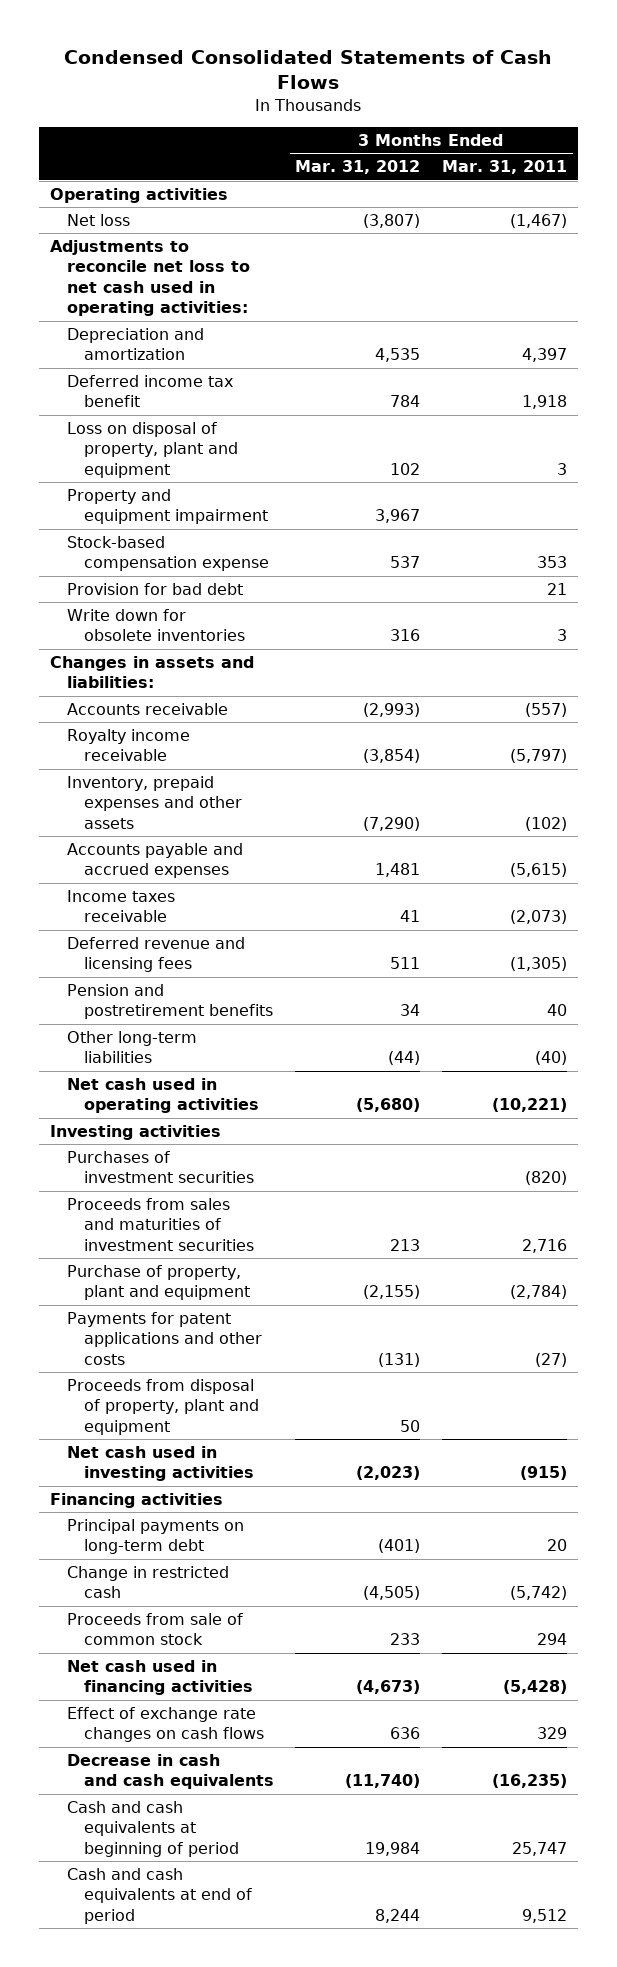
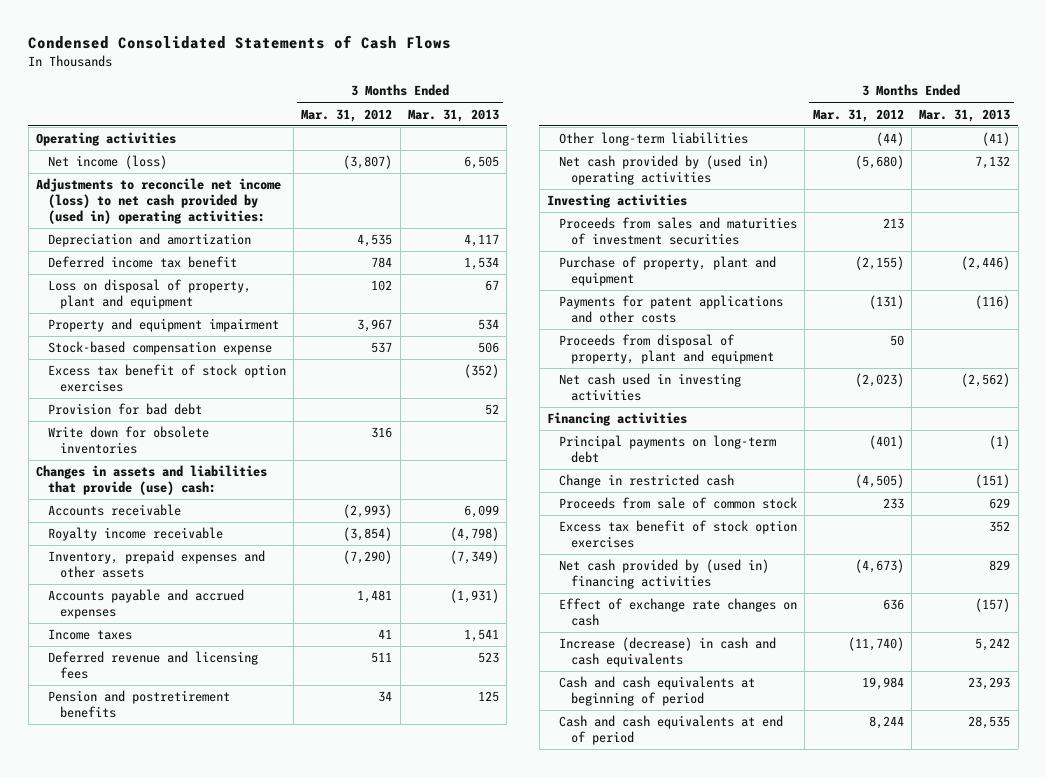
- | 3 Months Ended Mar. 31, 2012 | 3 Months Ended Mar. 31, 2011
+ | 3 Months Ended Mar. 31, 2012 | 3 Months Ended Mar. 31, 2013
- Net loss | (3,807) | (1,467)
- Adjustments to reconcile net loss to net cash used in operating activities:
+ Net income (loss) | (3,807) | 6,505
+ Adjustments to reconcile net income (loss) to net cash provided by (used in) operating activities:
+ Excess tax benefit of stock option exercises | | (352)
- Changes in assets and liabilities:
+ Changes in assets and liabilities that provide (use) cash:
- Income taxes receivable | 41 | (2,073)
+ Income taxes | 41 | 1,541
- Net cash used in operating activities | (5,680) | (10,221)
+ Net cash provided by (used in) operating activities | (5,680) | 7,132
- Purchases of investment securities | | (820)
- Net cash used in financing activities | (4,673) | (5,428)
- Effect of exchange rate changes on cash flows | 636 | 329
- Decrease in cash and cash equivalents | (11,740) | (16,235)
+ Excess tax benefit of stock option exercises | | 352
+ Net cash provided by (used in) financing activities | (4,673) | 829
+ Effect of exchange rate changes on cash | 636 | (157)
+ Increase (decrease) in cash and cash equivalents | (11,740) | 5,242

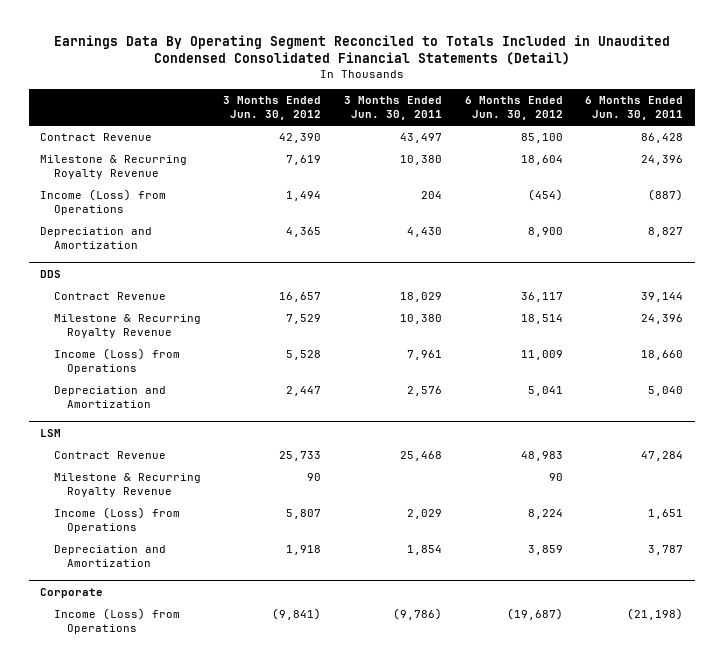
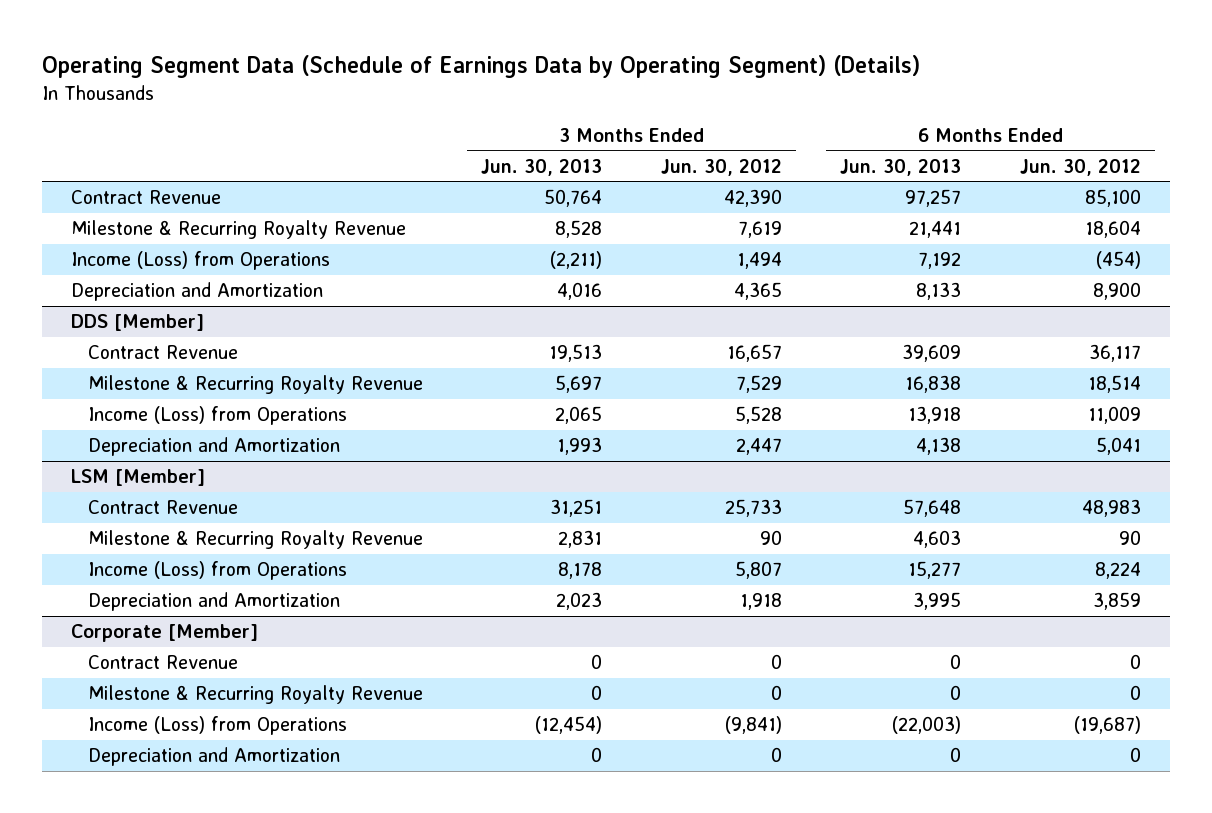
- Earnings Data By Operating Segment Reconciled to Totals Included in Unaudited Condensed Consolidated Financial Statements (Detail)
+ Operating Segment Data (Schedule of Earnings Data by Operating Segment) (Details)
- | 3 Months Ended Jun. 30, 2012 | 3 Months Ended Jun. 30, 2011 | 6 Months Ended Jun. 30, 2012 | 6 Months Ended Jun. 30, 2011
+ | 3 Months Ended Jun. 30, 2013 | 3 Months Ended Jun. 30, 2012 | 6 Months Ended Jun. 30, 2013 | 6 Months Ended Jun. 30, 2012
- DDS
+ DDS [Member]
- LSM
+ LSM [Member]
- Corporate
+ Corporate [Member]
+ Contract Revenue | 0 | 0 | 0 | 0
+ Milestone & Recurring Royalty Revenue | 0 | 0 | 0 | 0
+ Depreciation and Amortization | 0 | 0 | 0 | 0

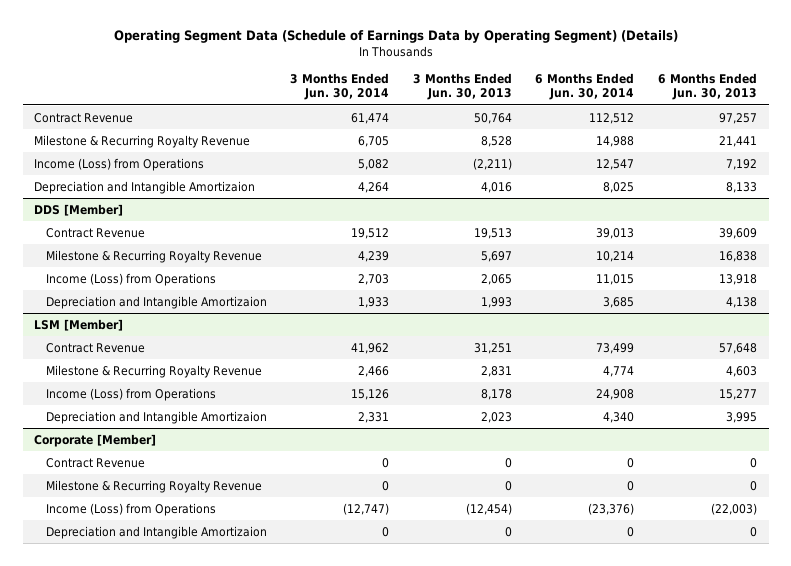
- | 3 Months Ended Jun. 30, 2013 | 3 Months Ended Jun. 30, 2012 | 6 Months Ended Jun. 30, 2013 | 6 Months Ended Jun. 30, 2012
+ | 3 Months Ended Jun. 30, 2014 | 3 Months Ended Jun. 30, 2013 | 6 Months Ended Jun. 30, 2014 | 6 Months Ended Jun. 30, 2013
- Depreciation and Amortization | 4,016 | 4,365 | 8,133 | 8,900
+ Depreciation and Intangible Amortizaion | 4,264 | 4,016 | 8,025 | 8,133
@ DDS [Member]
- Depreciation and Amortization | 1,993 | 2,447 | 4,138 | 5,041
+ Depreciation and Intangible Amortizaion | 1,933 | 1,993 | 3,685 | 4,138
@ LSM [Member]
- Depreciation and Amortization | 2,023 | 1,918 | 3,995 | 3,859
+ Depreciation and Intangible Amortizaion | 2,331 | 2,023 | 4,340 | 3,995
@ Corporate [Member]
- Depreciation and Amortization | 0 | 0 | 0 | 0
+ Depreciation and Intangible Amortizaion | 0 | 0 | 0 | 0

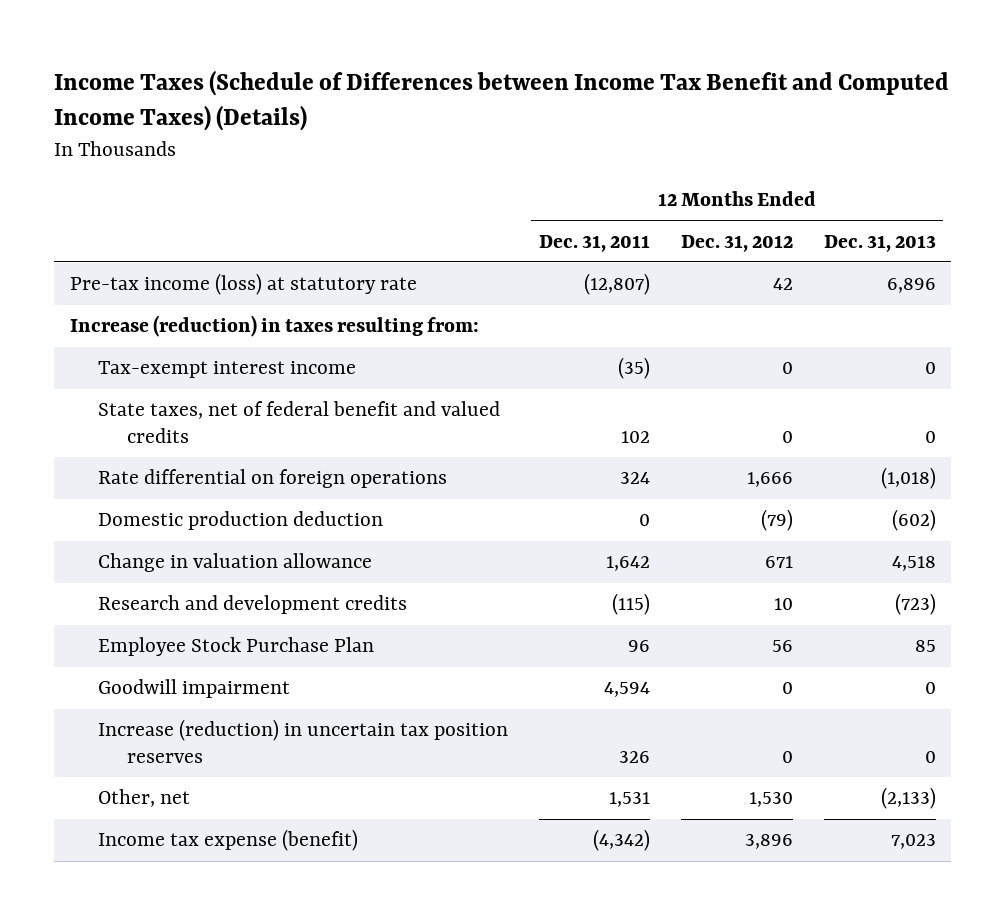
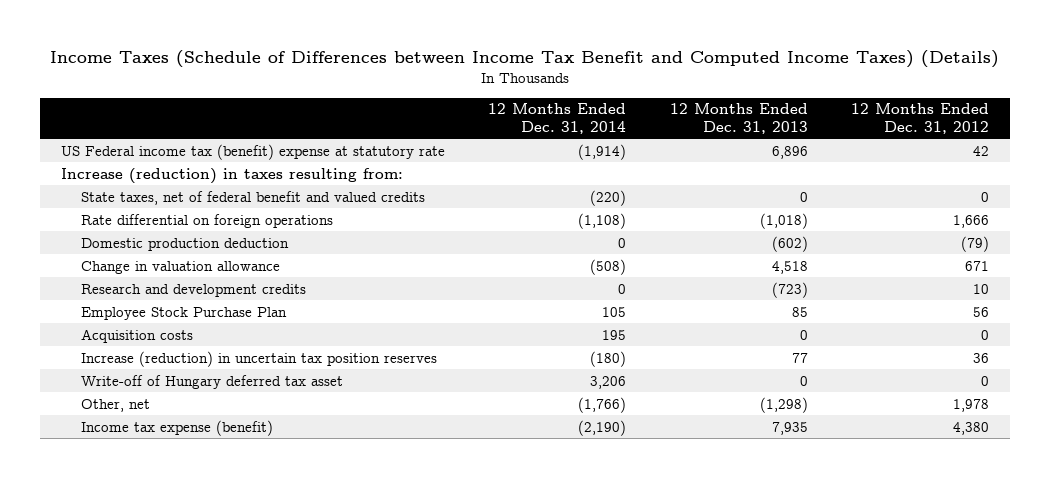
- | 12 Months Ended Dec. 31, 2011 | 12 Months Ended Dec. 31, 2012 | 12 Months Ended Dec. 31, 2013
+ | 12 Months Ended Dec. 31, 2014 | 12 Months Ended Dec. 31, 2013 | 12 Months Ended Dec. 31, 2012
- Pre-tax income (loss) at statutory rate | (12,807) | 42 | 6,896
+ US Federal income tax (benefit) expense at statutory rate | (1,914) | 6,896 | 42
- Tax-exempt interest income | (35) | 0 | 0
- Goodwill impairment | 4,594 | 0 | 0
- Increase (reduction) in uncertain tax position reserves | 326 | 0 | 0
- Other, net | 1,531 | 1,530 | (2,133)
- Income tax expense (benefit) | (4,342) | 3,896 | 7,023
+ Acquisition costs | 195 | 0 | 0
+ Increase (reduction) in uncertain tax position reserves | (180) | 77 | 36
+ Write-off of Hungary deferred tax asset | 3,206 | 0 | 0
+ Other, net | (1,766) | (1,298) | 1,978
+ Income tax expense (benefit) | (2,190) | 7,935 | 4,380

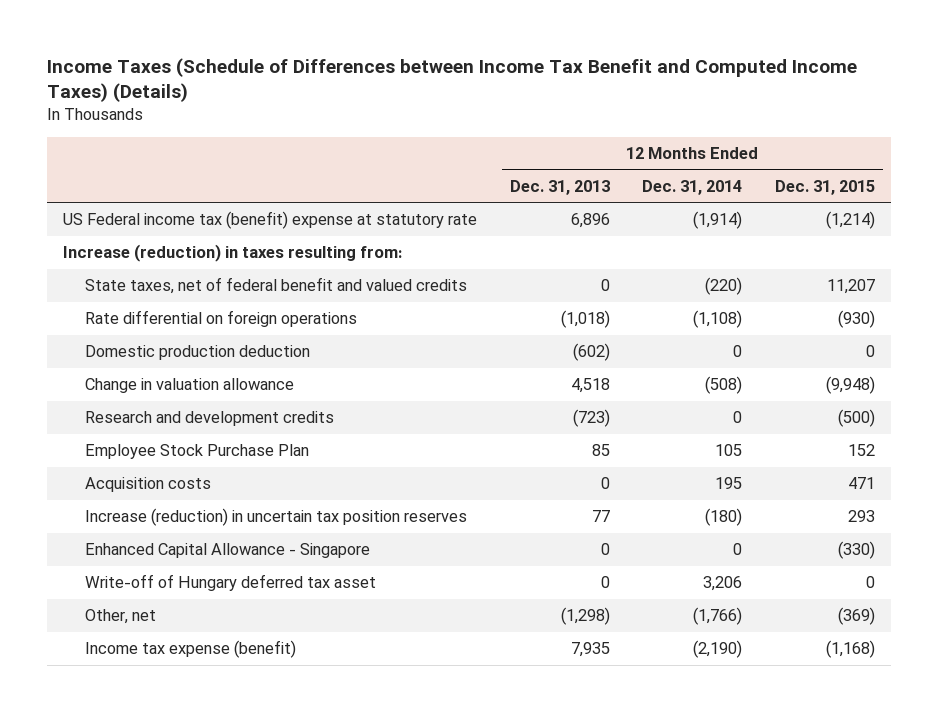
- | 12 Months Ended Dec. 31, 2014 | 12 Months Ended Dec. 31, 2013 | 12 Months Ended Dec. 31, 2012
+ | 12 Months Ended Dec. 31, 2013 | 12 Months Ended Dec. 31, 2014 | 12 Months Ended Dec. 31, 2015
+ Enhanced Capital Allowance - Singapore | 0 | 0 | (330)

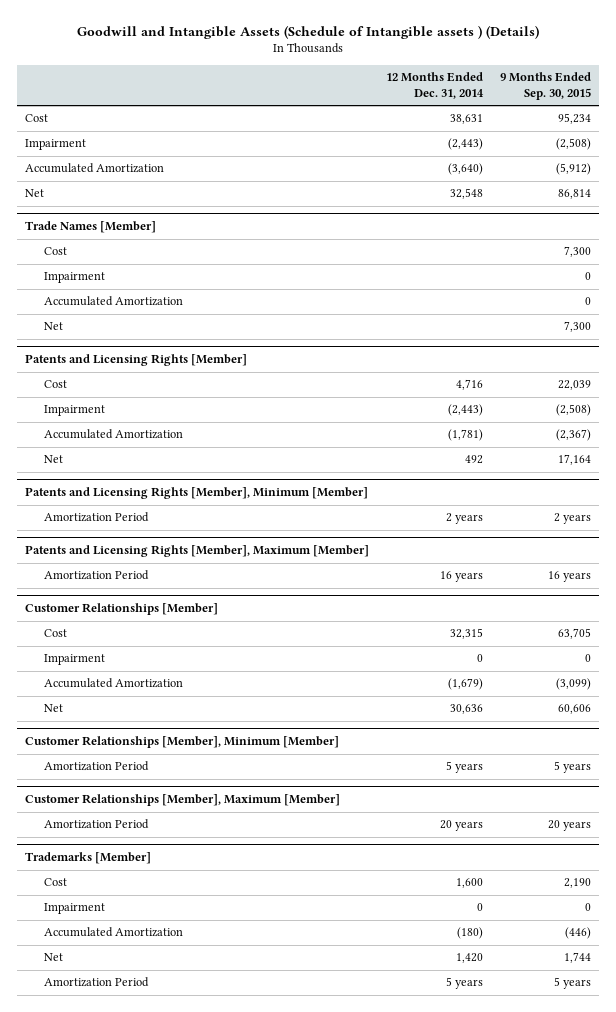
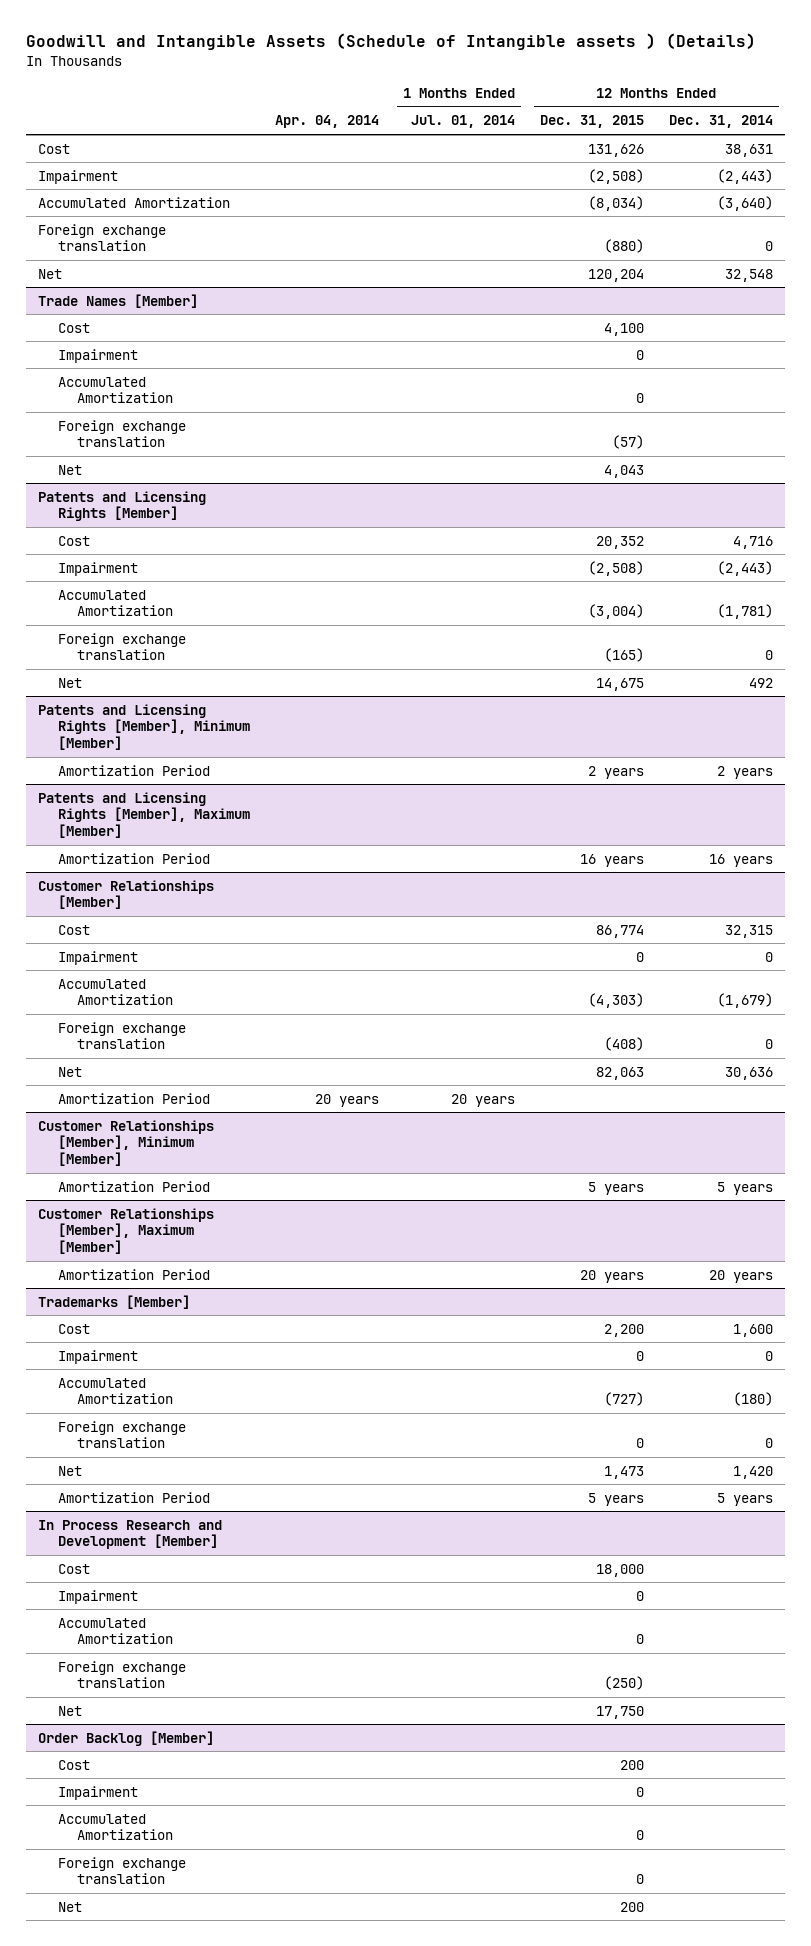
- | 12 Months Ended Dec. 31, 2014 | 9 Months Ended Sep. 30, 2015
+ | Apr. 04, 2014 | 1 Months Ended Jul. 01, 2014 | 12 Months Ended Dec. 31, 2015 | 12 Months Ended Dec. 31, 2014
+ Foreign exchange translation | | | (880) | 0
@ Trade Names [Member]
+ Foreign exchange translation | | | (57) |
@ Patents and Licensing Rights [Member]
+ Foreign exchange translation | | | (165) | 0
@ Customer Relationships [Member]
+ Foreign exchange translation | | | (408) | 0
+ Amortization Period | 20 years | 20 years | |
@ Trademarks [Member]
+ Foreign exchange translation | | | 0 | 0
+ In Process Research and Development [Member]
+ Cost | | | 18,000 |
+ Impairment | | | 0 |
+ Accumulated Amortization | | | 0 |
+ Foreign exchange translation | | | (250) |
+ Net | | | 17,750 |
+ Order Backlog [Member]
+ Cost | | | 200 |
+ Impairment | | | 0 |
+ Accumulated Amortization | | | 0 |
+ Foreign exchange translation | | | 0 |
+ Net | | | 200 |

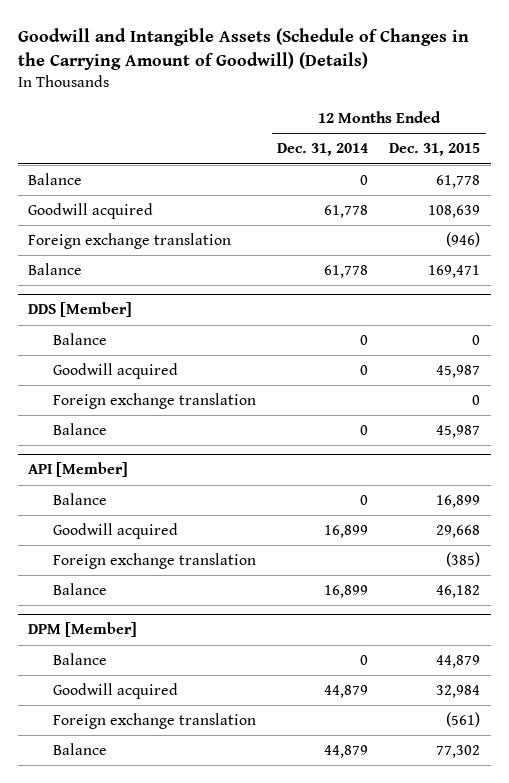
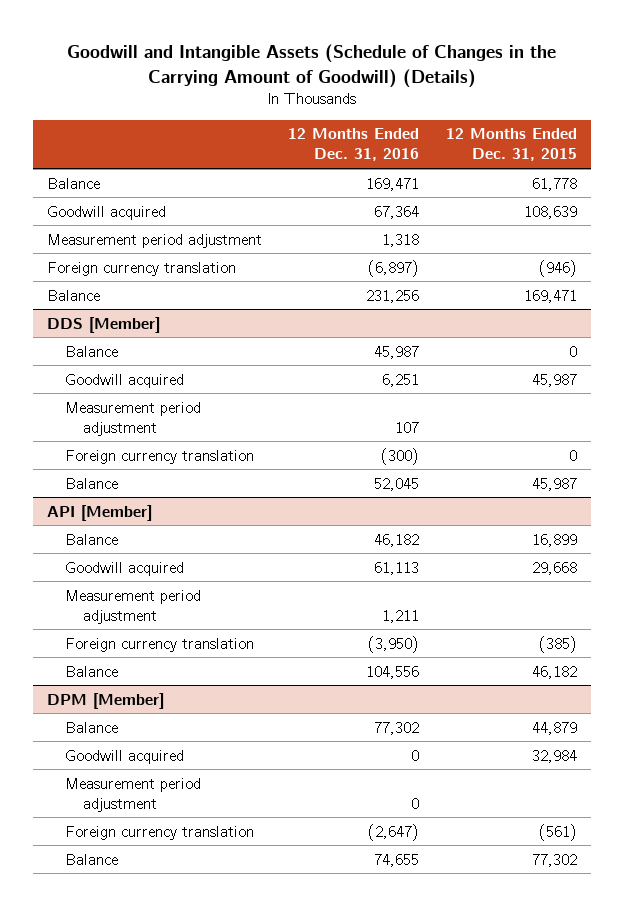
- | 12 Months Ended Dec. 31, 2014 | 12 Months Ended Dec. 31, 2015
+ | 12 Months Ended Dec. 31, 2016 | 12 Months Ended Dec. 31, 2015
- Foreign exchange translation | | (946)
+ Measurement period adjustment | 1,318 |
+ Foreign currency translation | (6,897) | (946)
@ DDS [Member]
- Foreign exchange translation | | 0
+ Measurement period adjustment | 107 |
+ Foreign currency translation | (300) | 0
@ API [Member]
- Foreign exchange translation | | (385)
+ Measurement period adjustment | 1,211 |
+ Foreign currency translation | (3,950) | (385)
@ DPM [Member]
- Foreign exchange translation | | (561)
+ Measurement period adjustment | 0 |
+ Foreign currency translation | (2,647) | (561)

